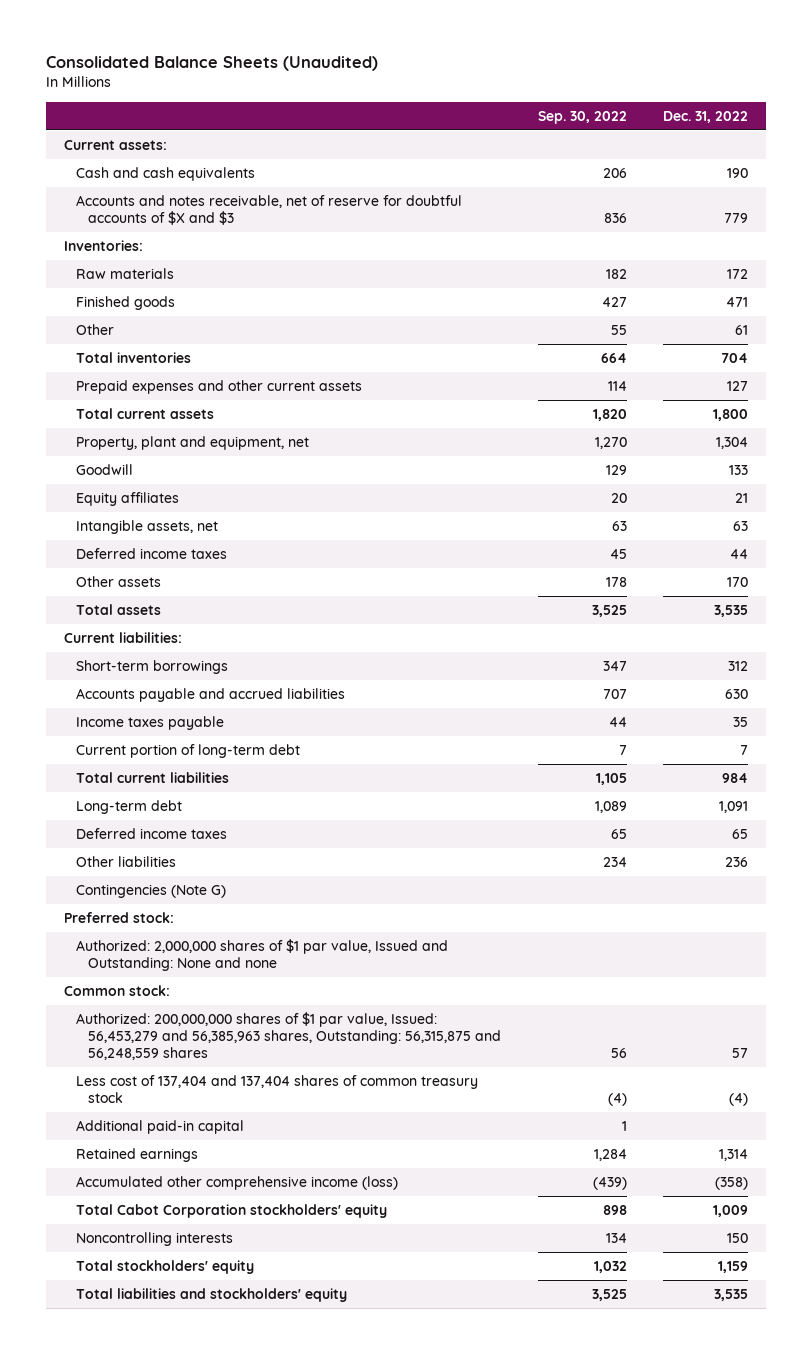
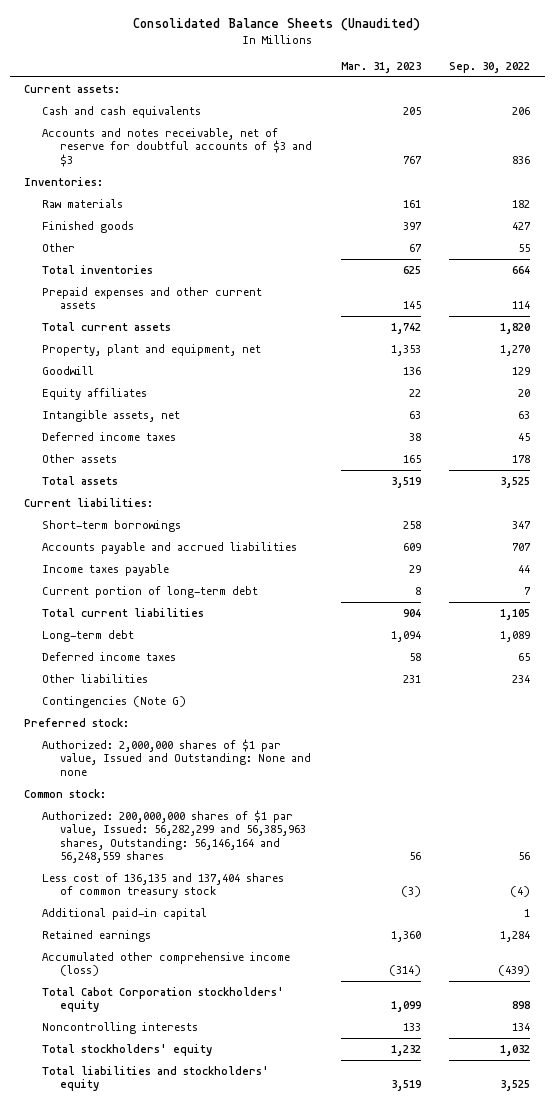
- | Sep. 30, 2022 | Dec. 31, 2022
+ | Mar. 31, 2023 | Sep. 30, 2022
- Accounts and notes receivable, net of reserve for doubtful accounts of $X and $3 | 836 | 779
+ Accounts and notes receivable, net of reserve for doubtful accounts of $3 and $3 | 767 | 836
- Authorized: 200,000,000 shares of $1 par value, Issued: 56,453,279 and 56,385,963 shares, Outstanding: 56,315,875 and 56,248,559 shares | 56 | 57
- Less cost of 137,404 and 137,404 shares of common treasury stock | (4) | (4)
+ Authorized: 200,000,000 shares of $1 par value, Issued: 56,282,299 and 56,385,963 shares, Outstanding: 56,146,164 and 56,248,559 shares | 56 | 56
+ Less cost of 136,135 and 137,404 shares of common treasury stock | (3) | (4)

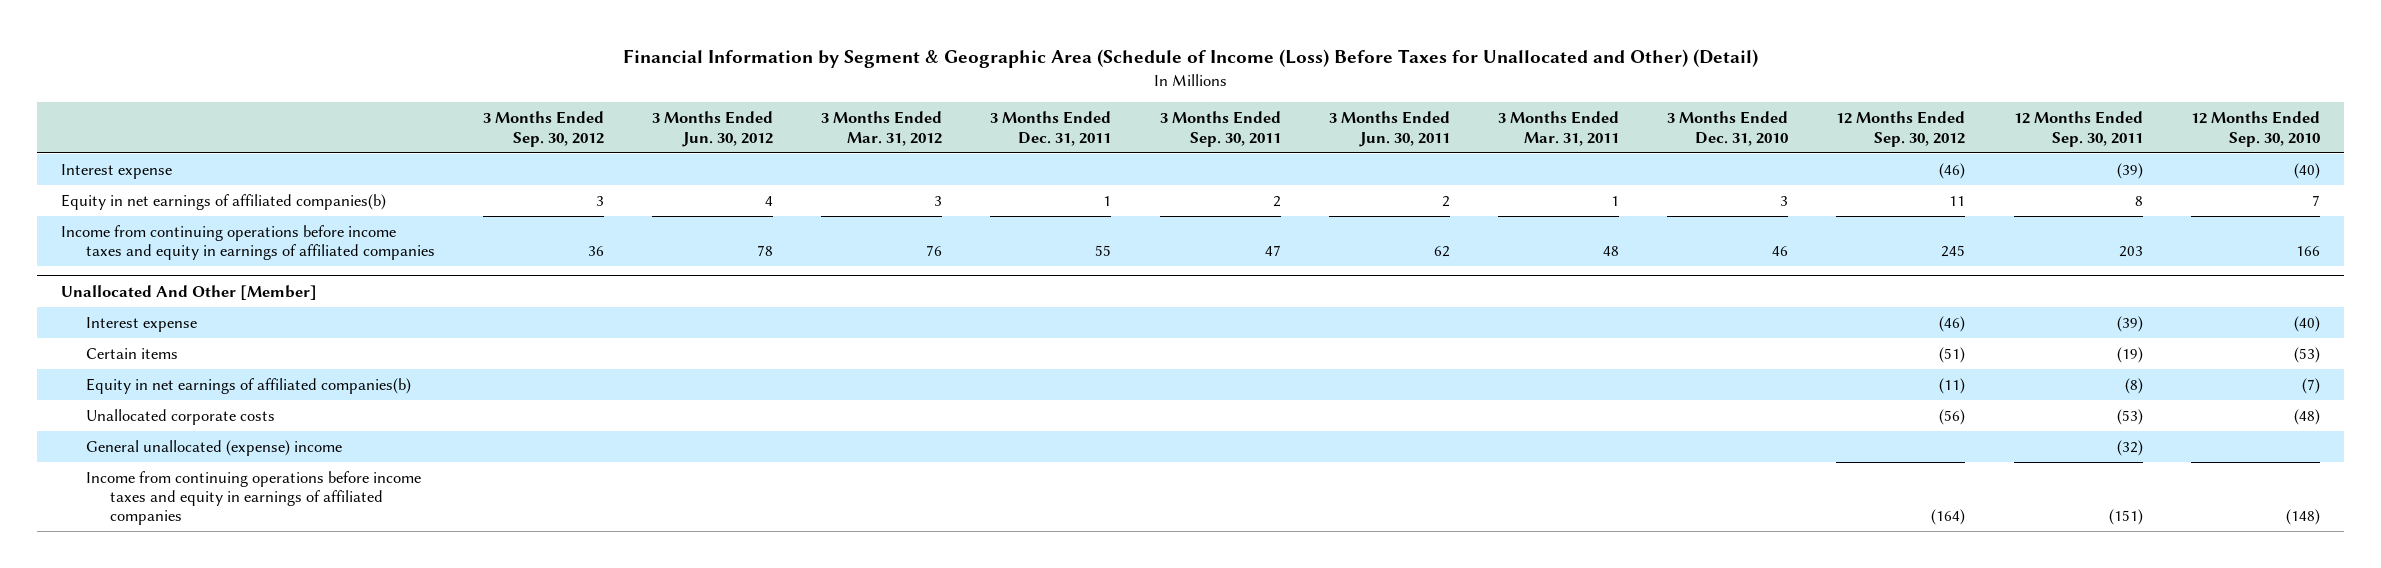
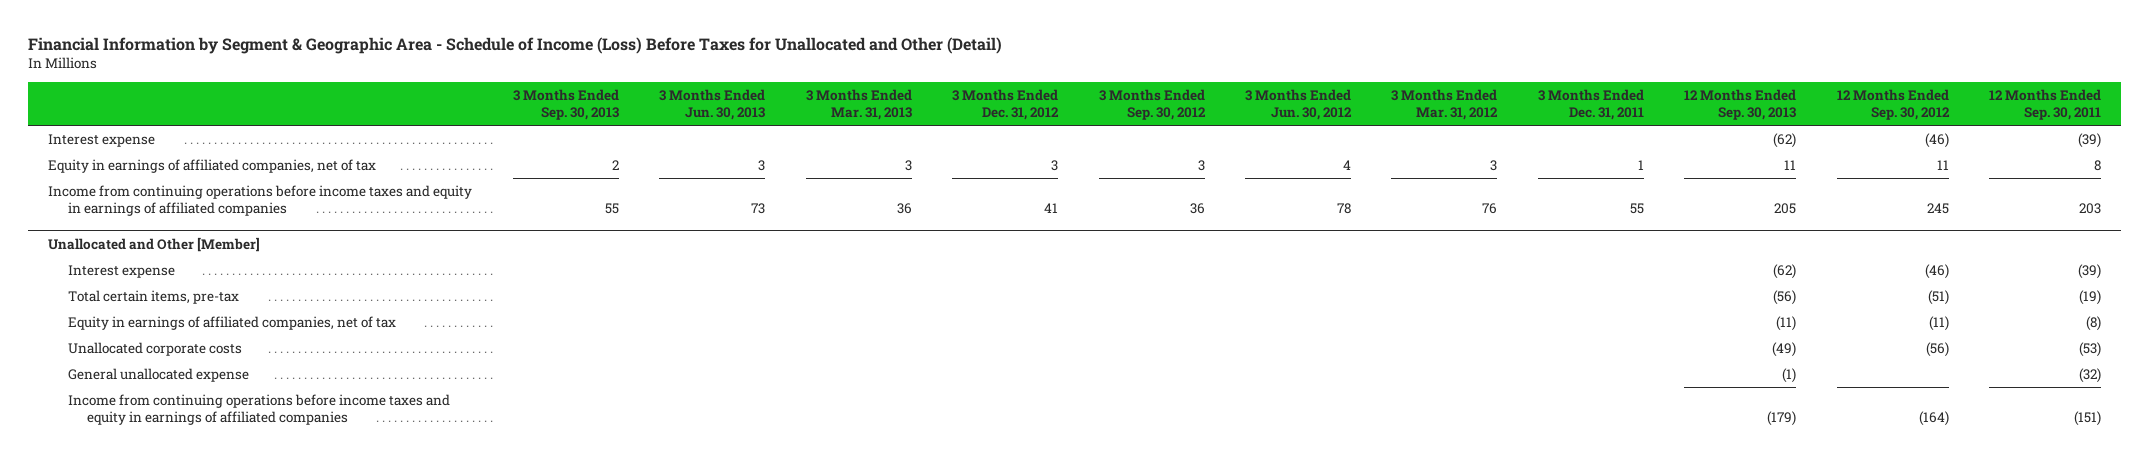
- Financial Information by Segment & Geographic Area (Schedule of Income (Loss) Before Taxes for Unallocated and Other) (Detail)
+ Financial Information by Segment & Geographic Area - Schedule of Income (Loss) Before Taxes for Unallocated and Other (Detail)
- | 3 Months Ended Sep. 30, 2012 | 3 Months Ended Jun. 30, 2012 | 3 Months Ended Mar. 31, 2012 | 3 Months Ended Dec. 31, 2011 | 3 Months Ended Sep. 30, 2011 | 3 Months Ended Jun. 30, 2011 | 3 Months Ended Mar. 31, 2011 | 3 Months Ended Dec. 31, 2010 | 12 Months Ended Sep. 30, 2012 | 12 Months Ended Sep. 30, 2011 | 12 Months Ended Sep. 30, 2010
+ | 3 Months Ended Sep. 30, 2013 | 3 Months Ended Jun. 30, 2013 | 3 Months Ended Mar. 31, 2013 | 3 Months Ended Dec. 31, 2012 | 3 Months Ended Sep. 30, 2012 | 3 Months Ended Jun. 30, 2012 | 3 Months Ended Mar. 31, 2012 | 3 Months Ended Dec. 31, 2011 | 12 Months Ended Sep. 30, 2013 | 12 Months Ended Sep. 30, 2012 | 12 Months Ended Sep. 30, 2011
- Equity in net earnings of affiliated companies(b) | 3 | 4 | 3 | 1 | 2 | 2 | 1 | 3 | 11 | 8 | 7
+ Equity in earnings of affiliated companies, net of tax | 2 | 3 | 3 | 3 | 3 | 4 | 3 | 1 | 11 | 11 | 8
- Unallocated And Other [Member]
+ Unallocated and Other [Member]
- Certain items | | | | | | | | | (51) | (19) | (53)
- Equity in net earnings of affiliated companies(b) | | | | | | | | | (11) | (8) | (7)
+ Total certain items, pre-tax | | | | | | | | | (56) | (51) | (19)
+ Equity in earnings of affiliated companies, net of tax | | | | | | | | | (11) | (11) | (8)
- General unallocated (expense) income | | | | | | | | | | (32) |
+ General unallocated expense | | | | | | | | | (1) | | (32)

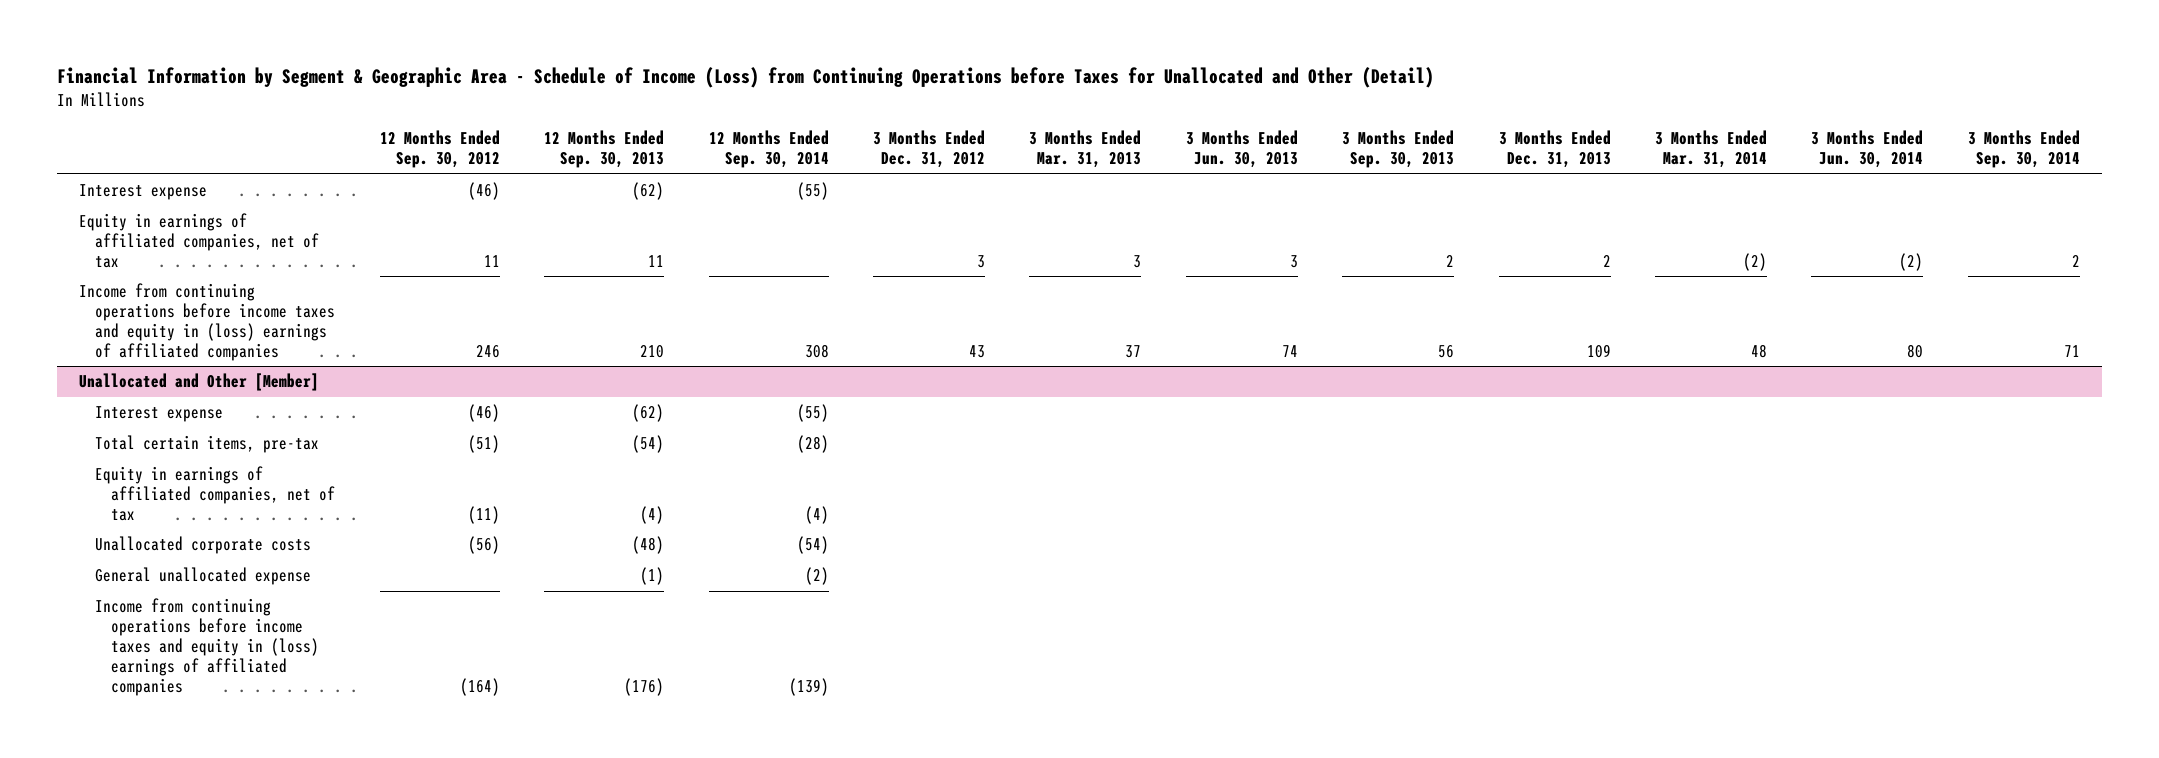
- Financial Information by Segment & Geographic Area - Schedule of Income (Loss) Before Taxes for Unallocated and Other (Detail)
+ Financial Information by Segment & Geographic Area - Schedule of Income (Loss) from Continuing Operations before Taxes for Unallocated and Other (Detail)
- | 3 Months Ended Sep. 30, 2013 | 3 Months Ended Jun. 30, 2013 | 3 Months Ended Mar. 31, 2013 | 3 Months Ended Dec. 31, 2012 | 3 Months Ended Sep. 30, 2012 | 3 Months Ended Jun. 30, 2012 | 3 Months Ended Mar. 31, 2012 | 3 Months Ended Dec. 31, 2011 | 12 Months Ended Sep. 30, 2013 | 12 Months Ended Sep. 30, 2012 | 12 Months Ended Sep. 30, 2011
+ | 12 Months Ended Sep. 30, 2012 | 12 Months Ended Sep. 30, 2013 | 12 Months Ended Sep. 30, 2014 | 3 Months Ended Dec. 31, 2012 | 3 Months Ended Mar. 31, 2013 | 3 Months Ended Jun. 30, 2013 | 3 Months Ended Sep. 30, 2013 | 3 Months Ended Dec. 31, 2013 | 3 Months Ended Mar. 31, 2014 | 3 Months Ended Jun. 30, 2014 | 3 Months Ended Sep. 30, 2014
- Income from continuing operations before income taxes and equity in earnings of affiliated companies | 55 | 73 | 36 | 41 | 36 | 78 | 76 | 55 | 205 | 245 | 203
+ Income from continuing operations before income taxes and equity in (loss) earnings of affiliated companies | 246 | 210 | 308 | 43 | 37 | 74 | 56 | 109 | 48 | 80 | 71
@ Unallocated and Other [Member]
- Total certain items, pre-tax | | | | | | | | | (56) | (51) | (19)
- Equity in earnings of affiliated companies, net of tax | | | | | | | | | (11) | (11) | (8)
- Unallocated corporate costs | | | | | | | | | (49) | (56) | (53)
+ Total certain items, pre-tax | (51) | (54) | (28) | | | | | | | |
+ Equity in earnings of affiliated companies, net of tax | (11) | (4) | (4) | | | | | | | |
+ Unallocated corporate costs | (56) | (48) | (54) | | | | | | | |
- Income from continuing operations before income taxes and equity in earnings of affiliated companies | | | | | | | | | (179) | (164) | (151)
+ Income from continuing operations before income taxes and equity in (loss) earnings of affiliated companies | (164) | (176) | (139) | | | | | | | |

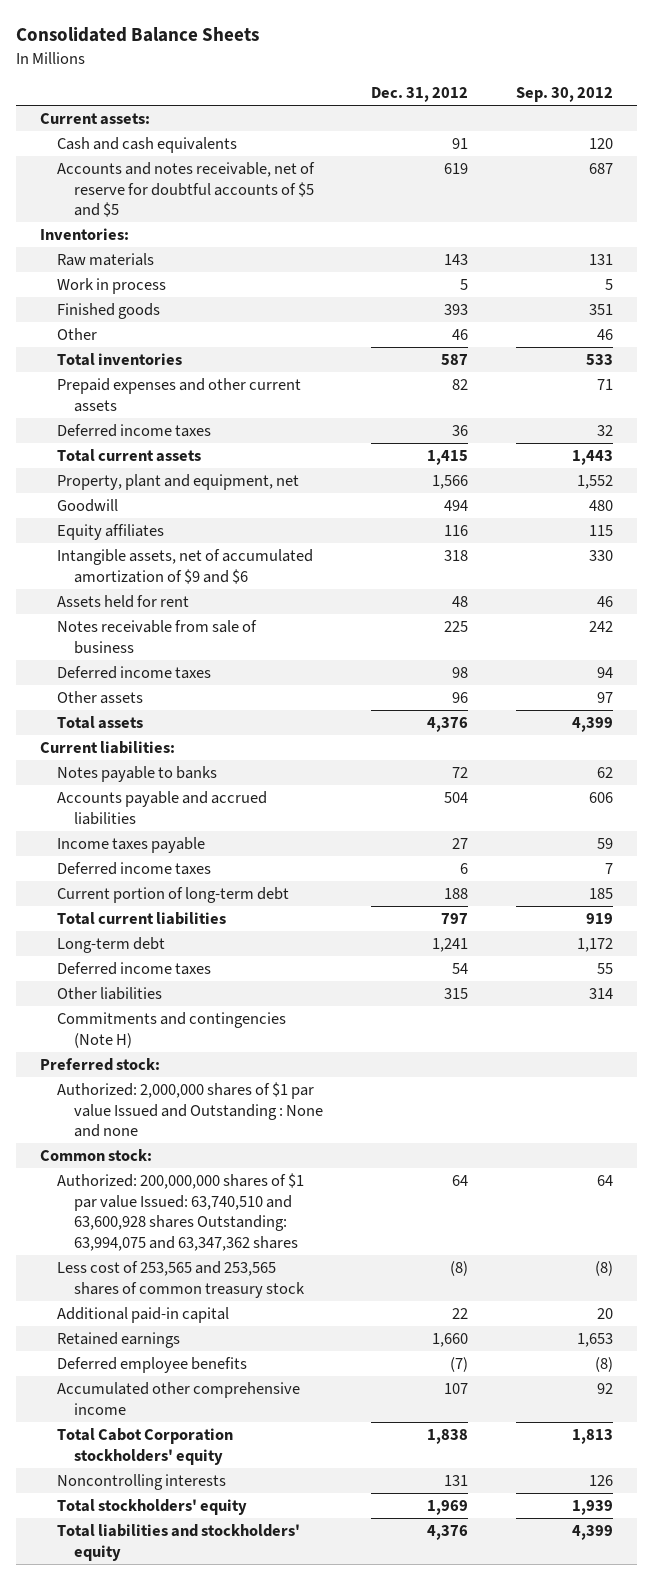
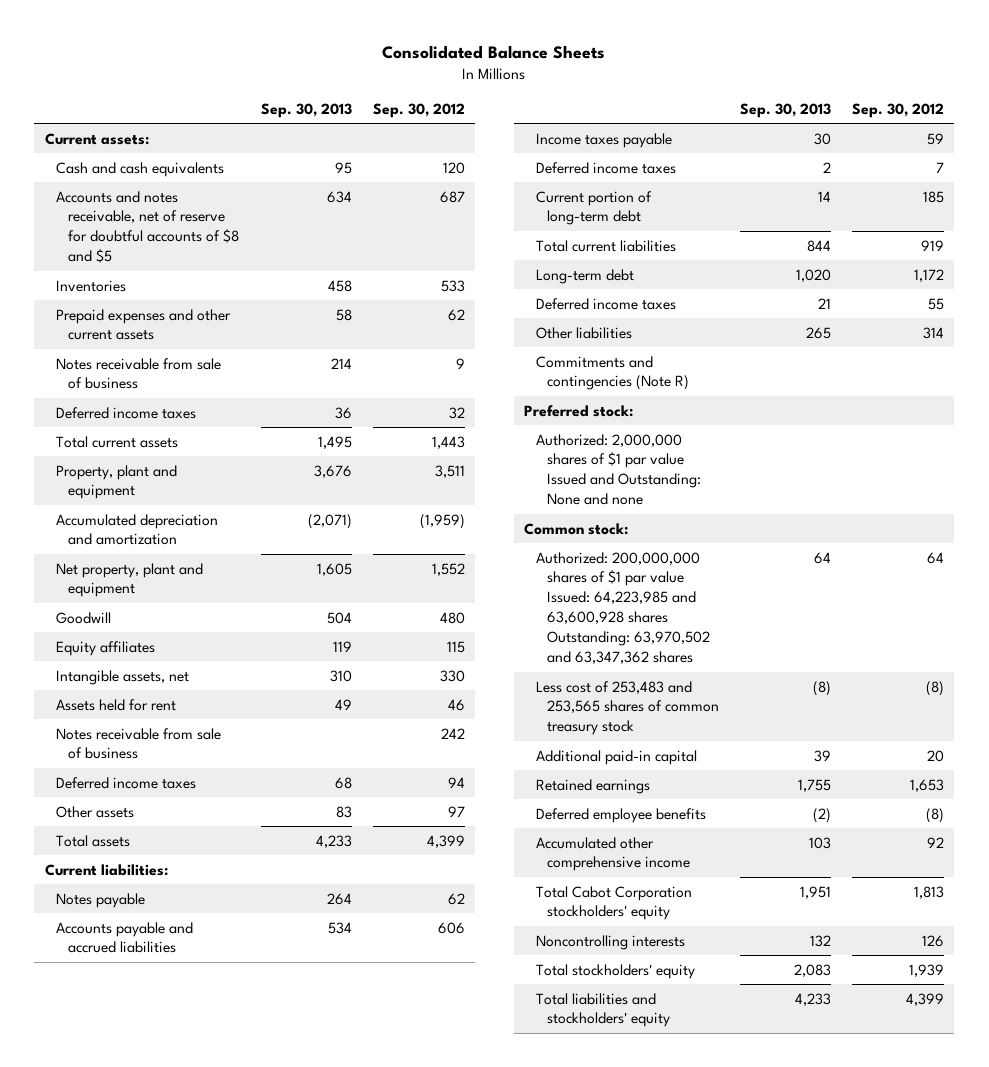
- | Dec. 31, 2012 | Sep. 30, 2012
+ | Sep. 30, 2013 | Sep. 30, 2012
- Accounts and notes receivable, net of reserve for doubtful accounts of $5 and $5 | 619 | 687
- Inventories:
- Raw materials | 143 | 131
- Work in process | 5 | 5
- Finished goods | 393 | 351
- Other | 46 | 46
- Total inventories | 587 | 533
- Prepaid expenses and other current assets | 82 | 71
+ Accounts and notes receivable, net of reserve for doubtful accounts of $8 and $5 | 634 | 687
+ Inventories | 458 | 533
+ Prepaid expenses and other current assets | 58 | 62
+ Notes receivable from sale of business | 214 | 9
- Property, plant and equipment, net | 1,566 | 1,552
+ Property, plant and equipment | 3,676 | 3,511
+ Accumulated depreciation and amortization | (2,071) | (1,959)
+ Net property, plant and equipment | 1,605 | 1,552
- Intangible assets, net of accumulated amortization of $9 and $6 | 318 | 330
+ Intangible assets, net | 310 | 330
- Notes payable to banks | 72 | 62
+ Notes payable | 264 | 62
- Commitments and contingencies (Note H)
+ Commitments and contingencies (Note R)
- Authorized: 2,000,000 shares of $1 par value Issued and Outstanding : None and none
+ Authorized: 2,000,000 shares of $1 par value Issued and Outstanding: None and none
- Authorized: 200,000,000 shares of $1 par value Issued: 63,740,510 and 63,600,928 shares Outstanding: 63,994,075 and 63,347,362 shares | 64 | 64
- Less cost of 253,565 and 253,565 shares of common treasury stock | (8) | (8)
+ Authorized: 200,000,000 shares of $1 par value Issued: 64,223,985 and 63,600,928 shares Outstanding: 63,970,502 and 63,347,362 shares | 64 | 64
+ Less cost of 253,483 and 253,565 shares of common treasury stock | (8) | (8)

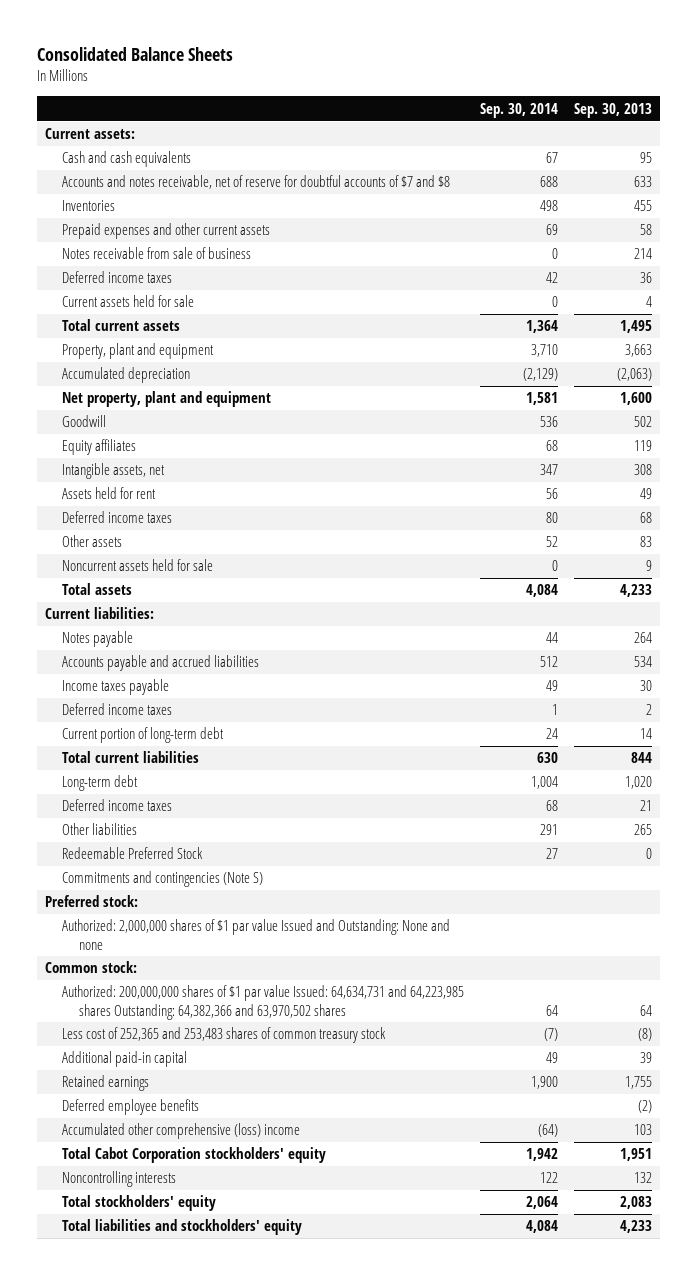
- | Sep. 30, 2013 | Sep. 30, 2012
+ | Sep. 30, 2014 | Sep. 30, 2013
- Accounts and notes receivable, net of reserve for doubtful accounts of $8 and $5 | 634 | 687
- Inventories | 458 | 533
+ Accounts and notes receivable, net of reserve for doubtful accounts of $7 and $8 | 688 | 633
+ Inventories | 498 | 455
+ Current assets held for sale | 0 | 4
- Property, plant and equipment | 3,676 | 3,511
- Accumulated depreciation and amortization | (2,071) | (1,959)
- Net property, plant and equipment | 1,605 | 1,552
- Goodwill | 504 | 480
+ Property, plant and equipment | 3,710 | 3,663
+ Accumulated depreciation | (2,129) | (2,063)
+ Net property, plant and equipment | 1,581 | 1,600
+ Goodwill | 536 | 502
- Intangible assets, net | 310 | 330
+ Intangible assets, net | 347 | 308
- Notes receivable from sale of business | | 242
+ Noncurrent assets held for sale | 0 | 9
- Commitments and contingencies (Note R)
+ Redeemable Preferred Stock | 27 | 0
+ Commitments and contingencies (Note S)
- Authorized: 200,000,000 shares of $1 par value Issued: 64,223,985 and 63,600,928 shares Outstanding: 63,970,502 and 63,347,362 shares | 64 | 64
- Less cost of 253,483 and 253,565 shares of common treasury stock | (8) | (8)
+ Authorized: 200,000,000 shares of $1 par value Issued: 64,634,731 and 64,223,985 shares Outstanding: 64,382,366 and 63,970,502 shares | 64 | 64
+ Less cost of 252,365 and 253,483 shares of common treasury stock | (7) | (8)
- Accumulated other comprehensive income | 103 | 92
+ Accumulated other comprehensive (loss) income | (64) | 103

